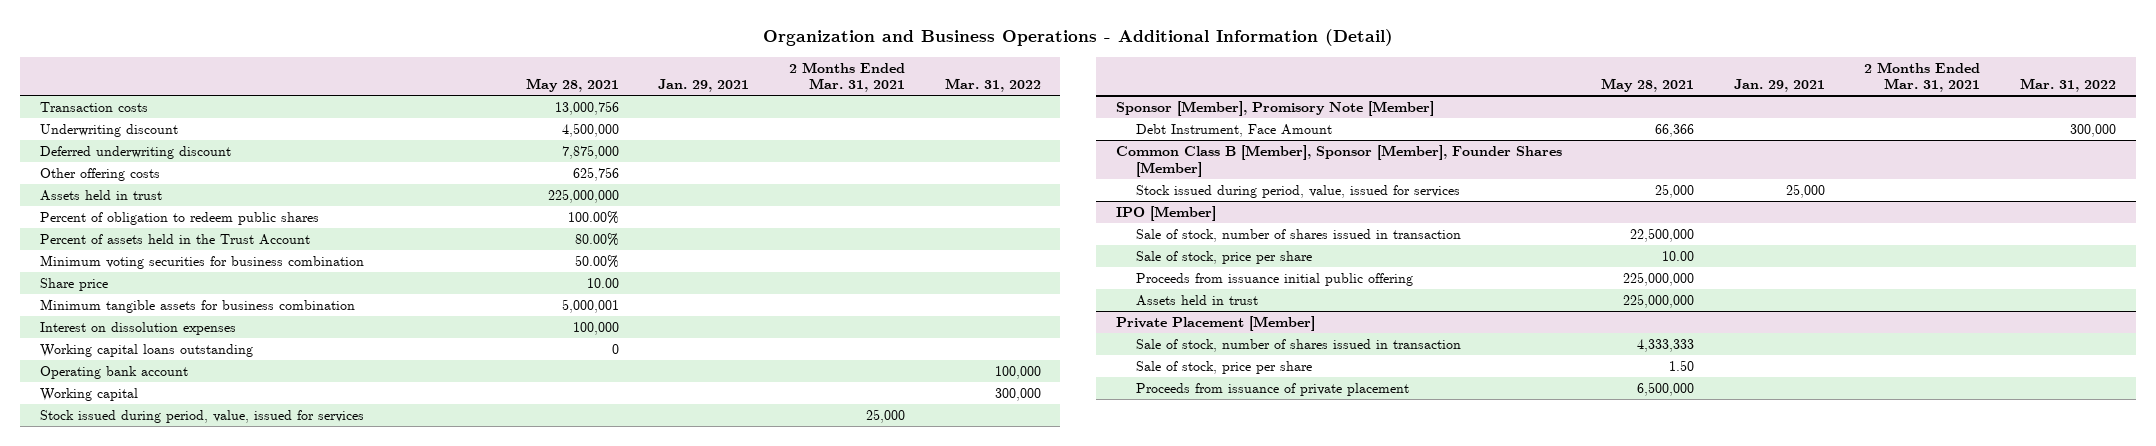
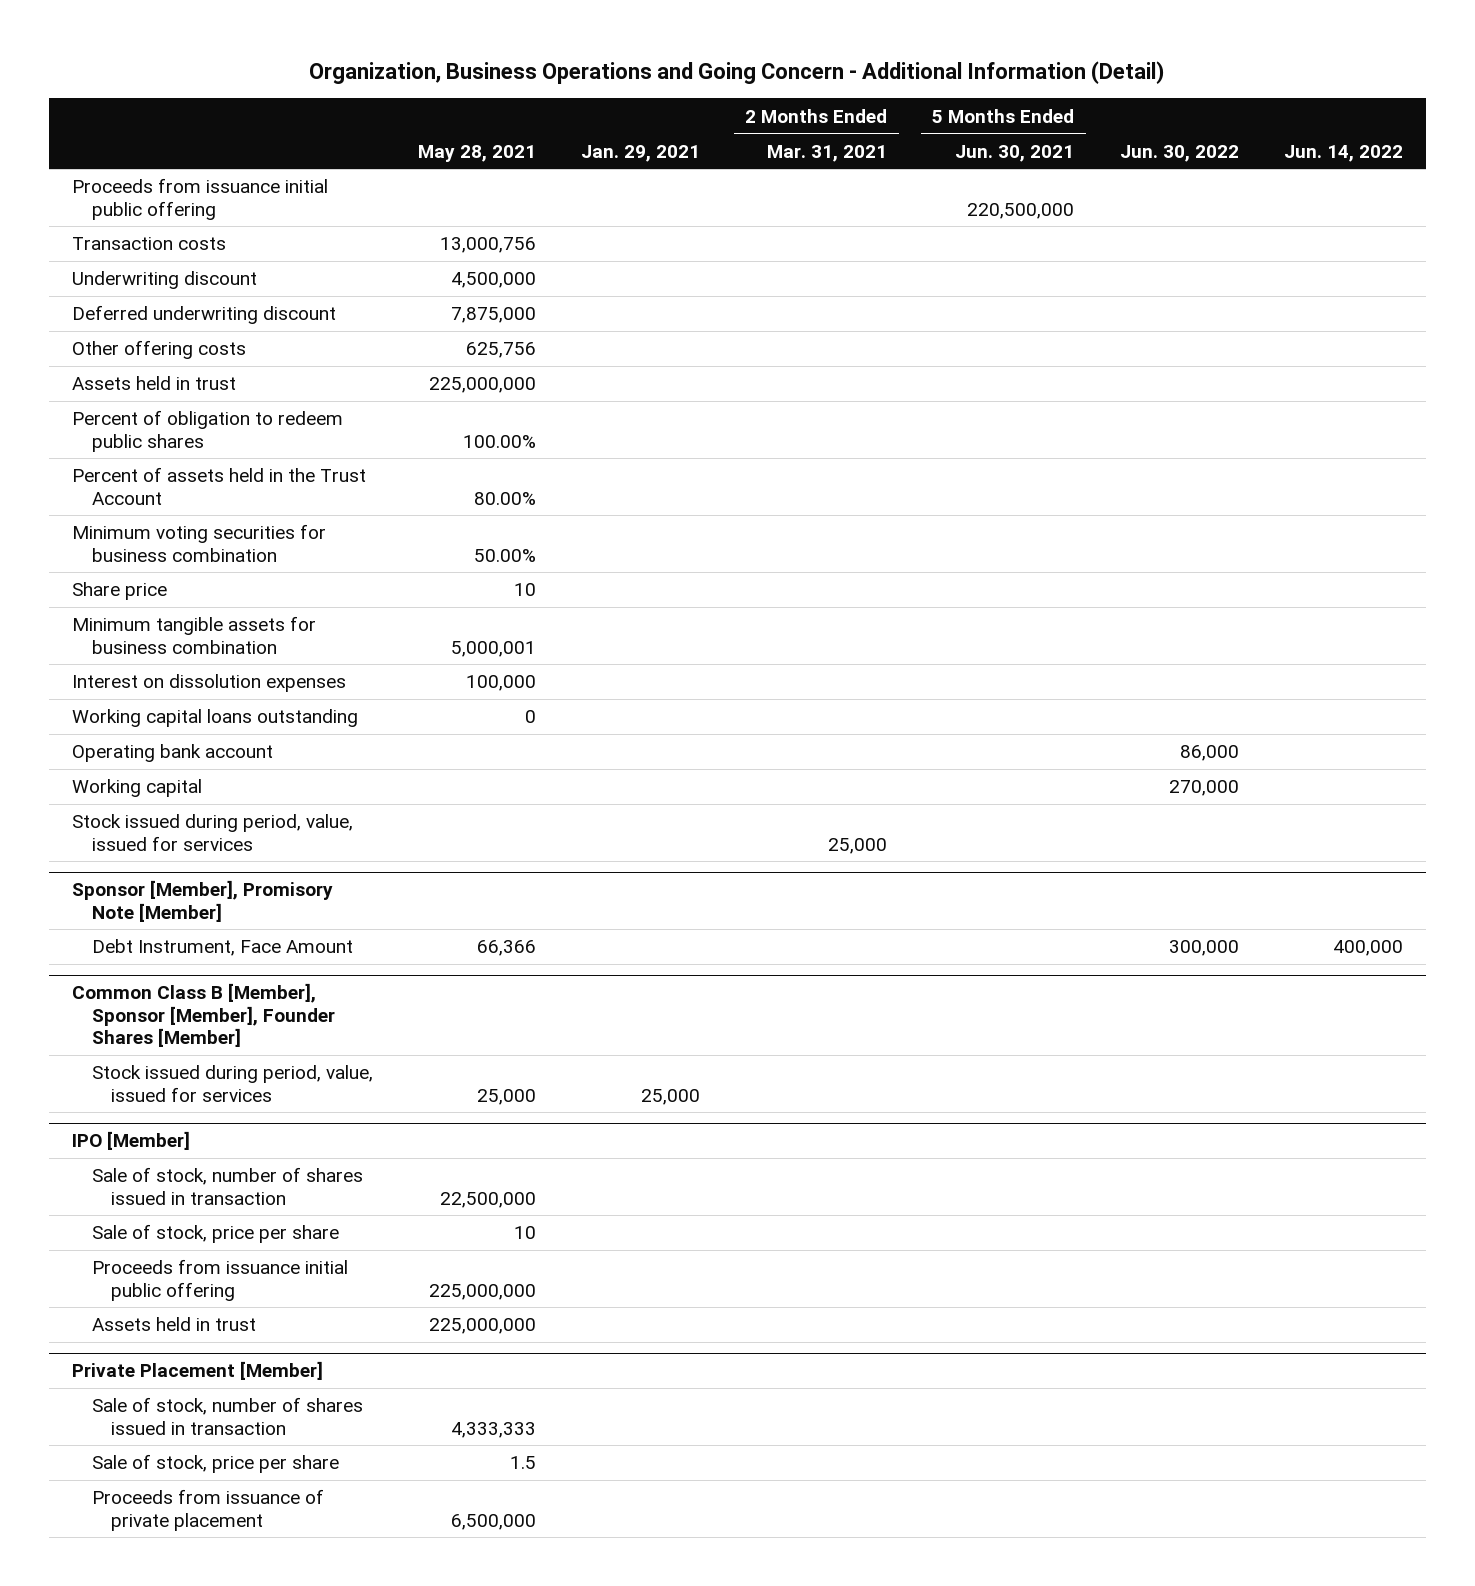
- Organization and Business Operations - Additional Information (Detail)
+ Organization, Business Operations and Going Concern - Additional Information (Detail)
- | May 28, 2021 | Jan. 29, 2021 | 2 Months Ended Mar. 31, 2021 | Mar. 31, 2022
+ | May 28, 2021 | Jan. 29, 2021 | 2 Months Ended Mar. 31, 2021 | 5 Months Ended Jun. 30, 2021 | Jun. 30, 2022 | Jun. 14, 2022
+ Proceeds from issuance initial public offering | | | | 220,500,000 | |
- Share price | 10.00 | | |
+ Share price | 10 | | | | |
@ IPO [Member]
- Sale of stock, price per share | 10.00 | | |
+ Sale of stock, price per share | 10 | | | | |
@ Private Placement [Member]
- Sale of stock, price per share | 1.50 | | |
+ Sale of stock, price per share | 1.5 | | | | |

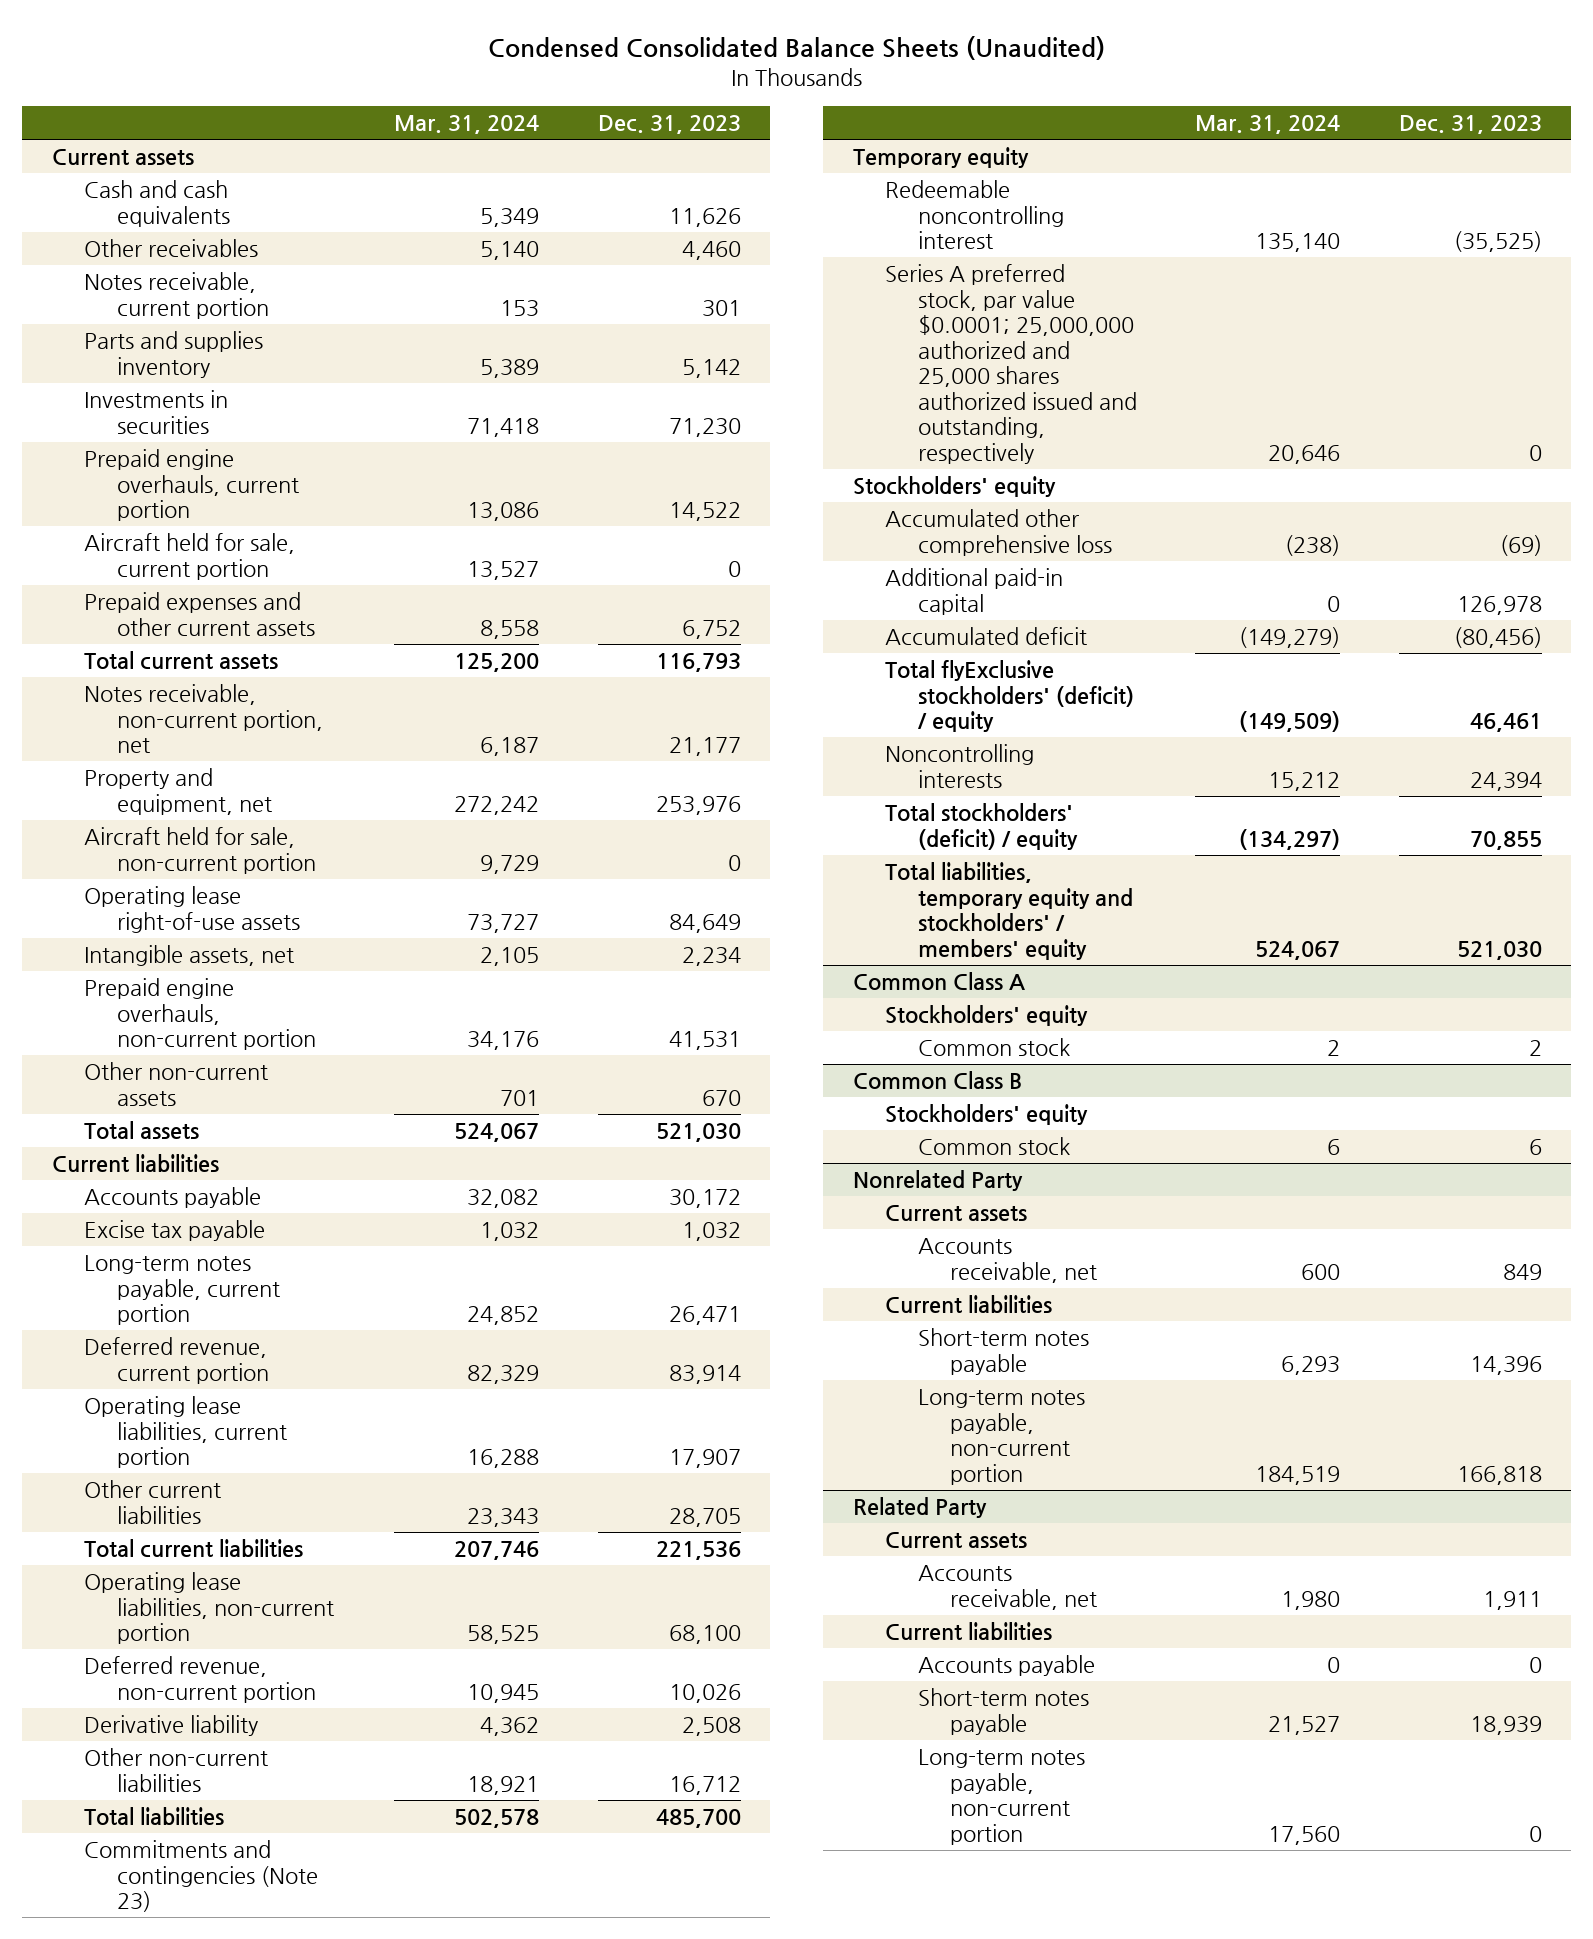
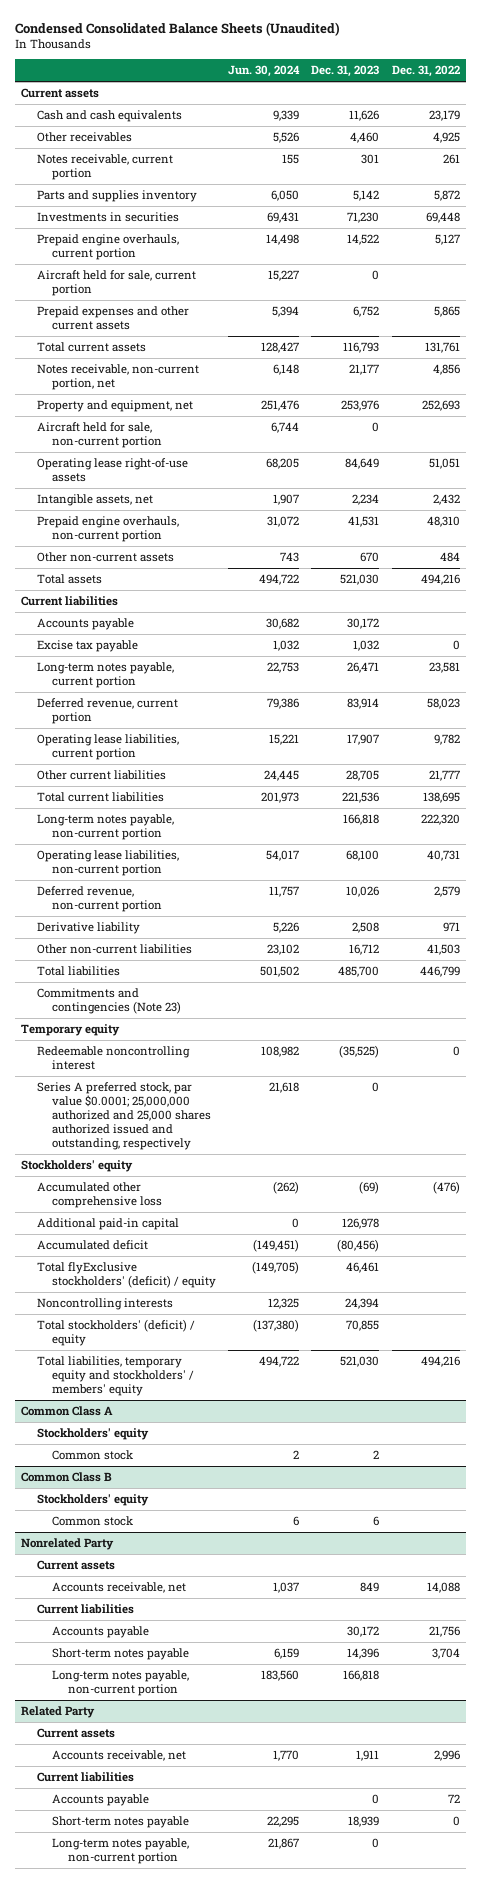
- | Mar. 31, 2024 | Dec. 31, 2023
+ | Jun. 30, 2024 | Dec. 31, 2023 | Dec. 31, 2022
+ Long-term notes payable, non-current portion | | 166,818 | 222,320
@ Nonrelated Party
+ Accounts payable | | 30,172 | 21,756

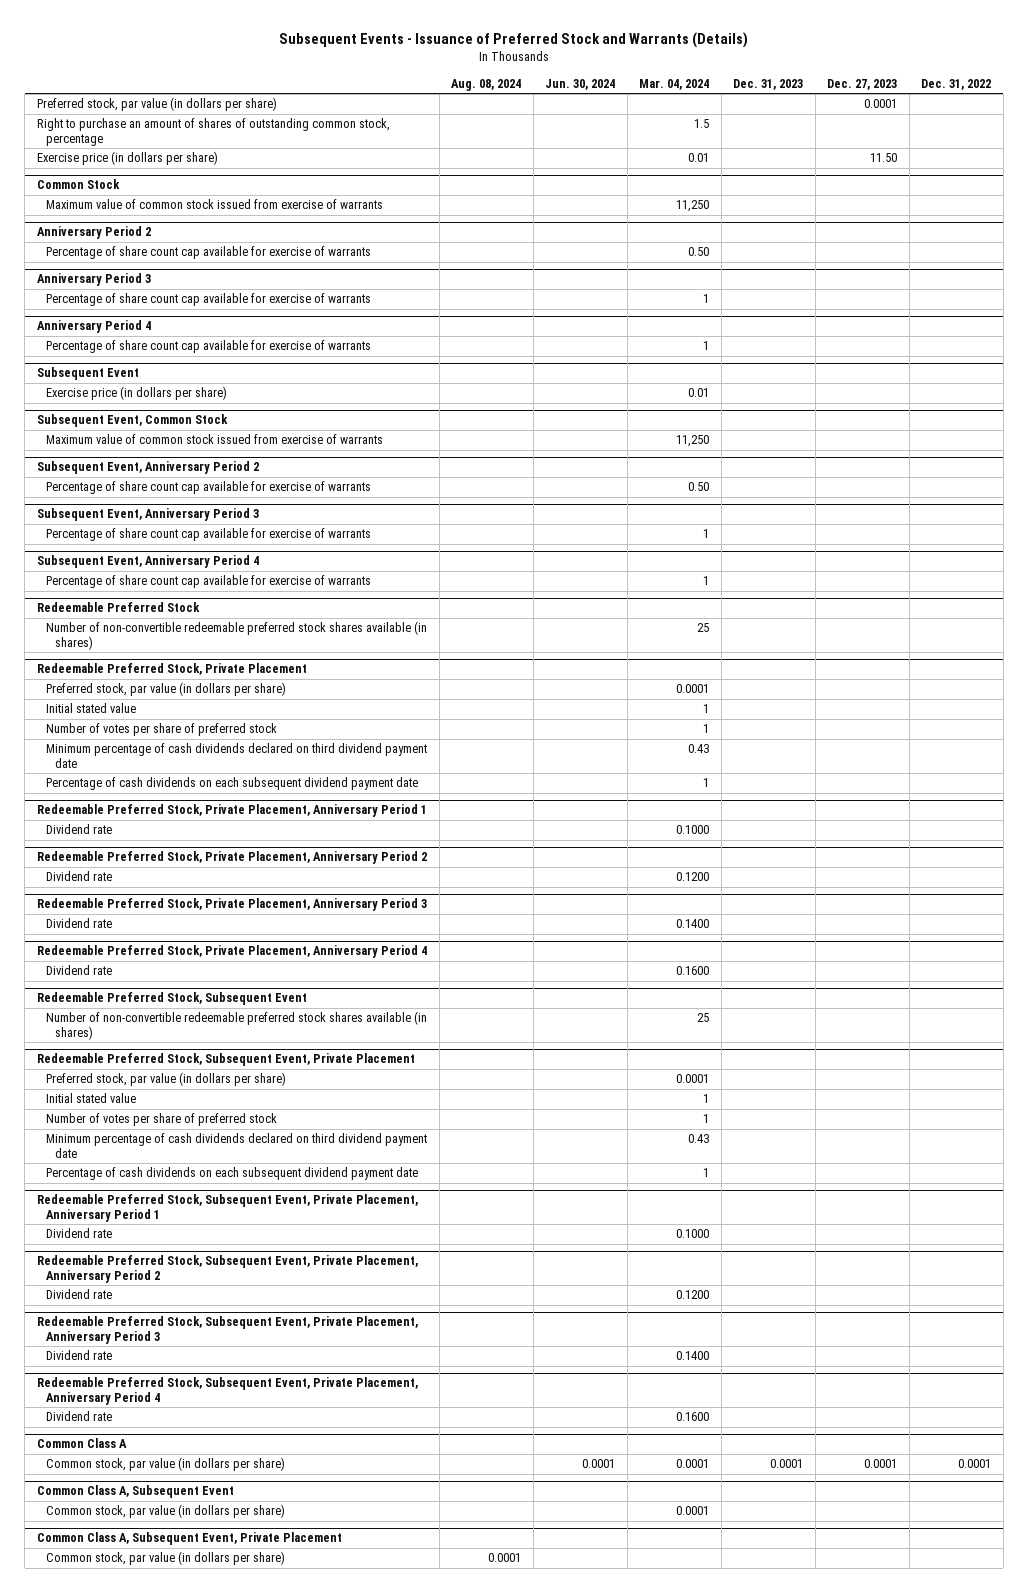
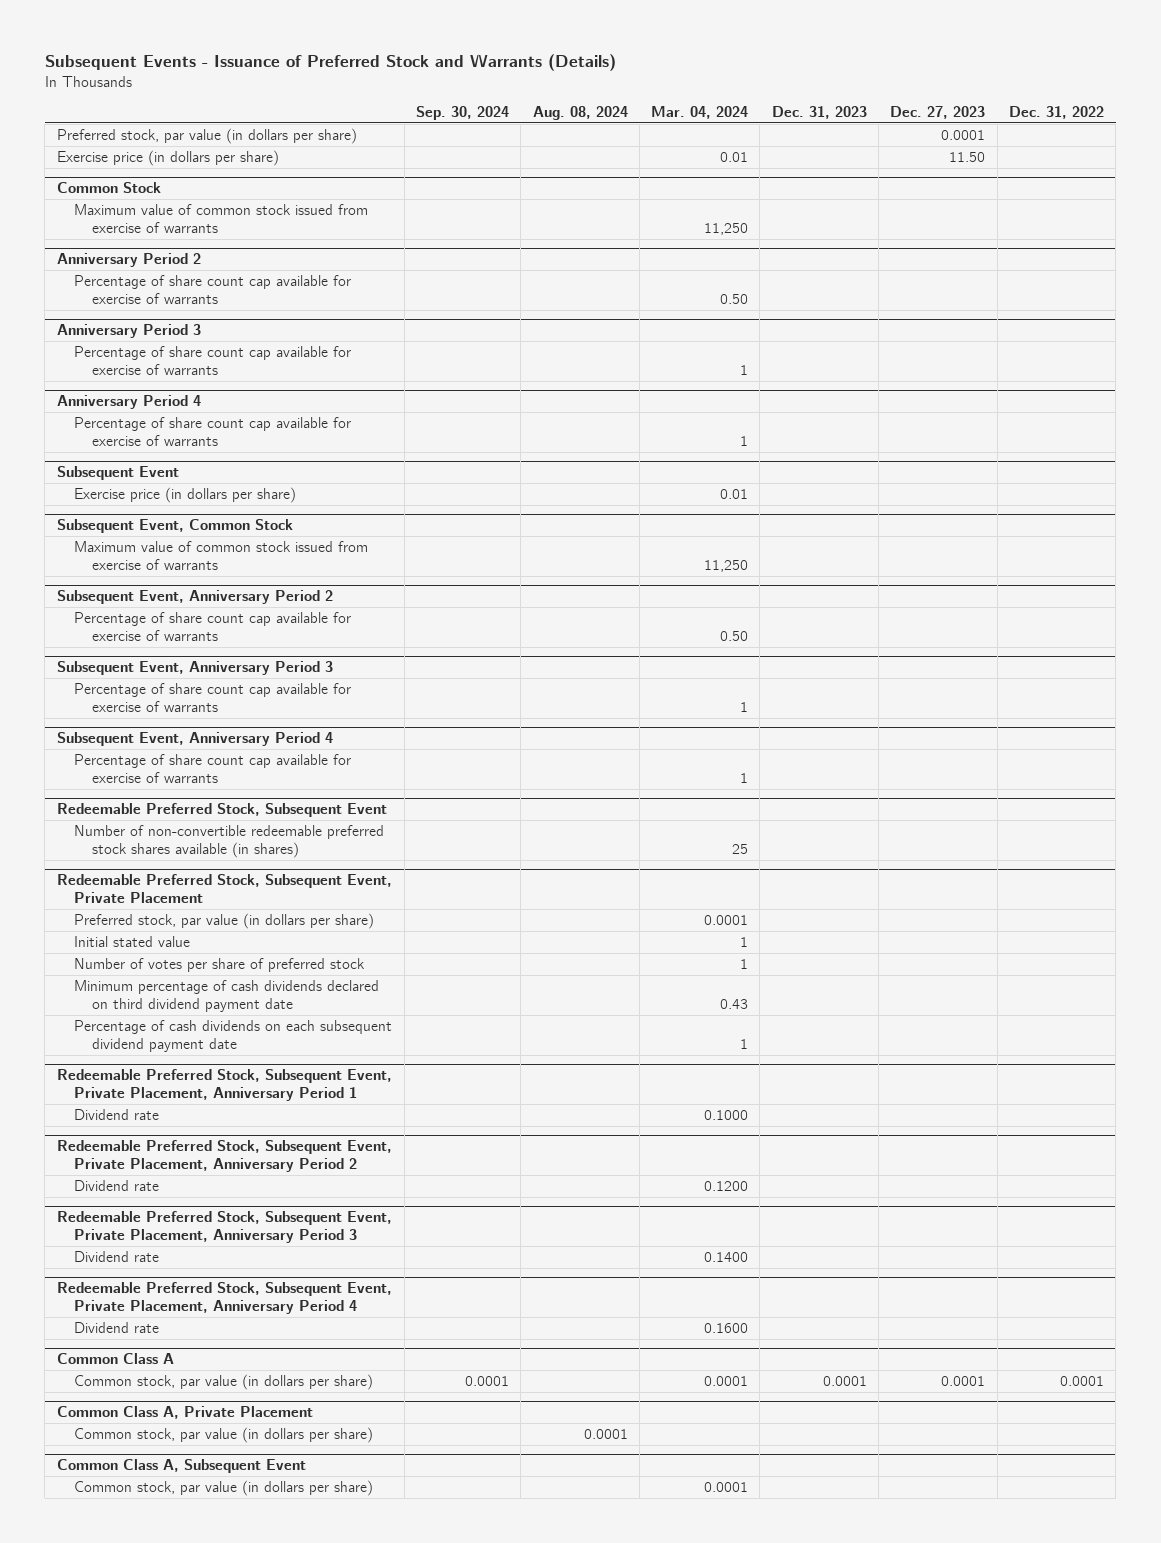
- | Aug. 08, 2024 | Jun. 30, 2024 | Mar. 04, 2024 | Dec. 31, 2023 | Dec. 27, 2023 | Dec. 31, 2022
+ | Sep. 30, 2024 | Aug. 08, 2024 | Mar. 04, 2024 | Dec. 31, 2023 | Dec. 27, 2023 | Dec. 31, 2022
- Right to purchase an amount of shares of outstanding common stock, percentage | | | 1.5 | | |
- Redeemable Preferred Stock
- Number of non-convertible redeemable preferred stock shares available (in shares) | | | 25 | | |
- Redeemable Preferred Stock, Private Placement
- Preferred stock, par value (in dollars per share) | | | 0.0001 | | |
- Initial stated value | | | 1 | | |
- Number of votes per share of preferred stock | | | 1 | | |
- Minimum percentage of cash dividends declared on third dividend payment date | | | 0.43 | | |
- Percentage of cash dividends on each subsequent dividend payment date | | | 1 | | |
- Redeemable Preferred Stock, Private Placement, Anniversary Period 1
- Dividend rate | | | 0.1000 | | |
- Redeemable Preferred Stock, Private Placement, Anniversary Period 2
- Dividend rate | | | 0.1200 | | |
- Redeemable Preferred Stock, Private Placement, Anniversary Period 3
- Dividend rate | | | 0.1400 | | |
- Redeemable Preferred Stock, Private Placement, Anniversary Period 4
- Dividend rate | | | 0.1600 | | |
+ Common Class A, Private Placement
+ Common stock, par value (in dollars per share) | | 0.0001 | | | |
- Common Class A, Subsequent Event, Private Placement
- Common stock, par value (in dollars per share) | 0.0001 | | | | |

